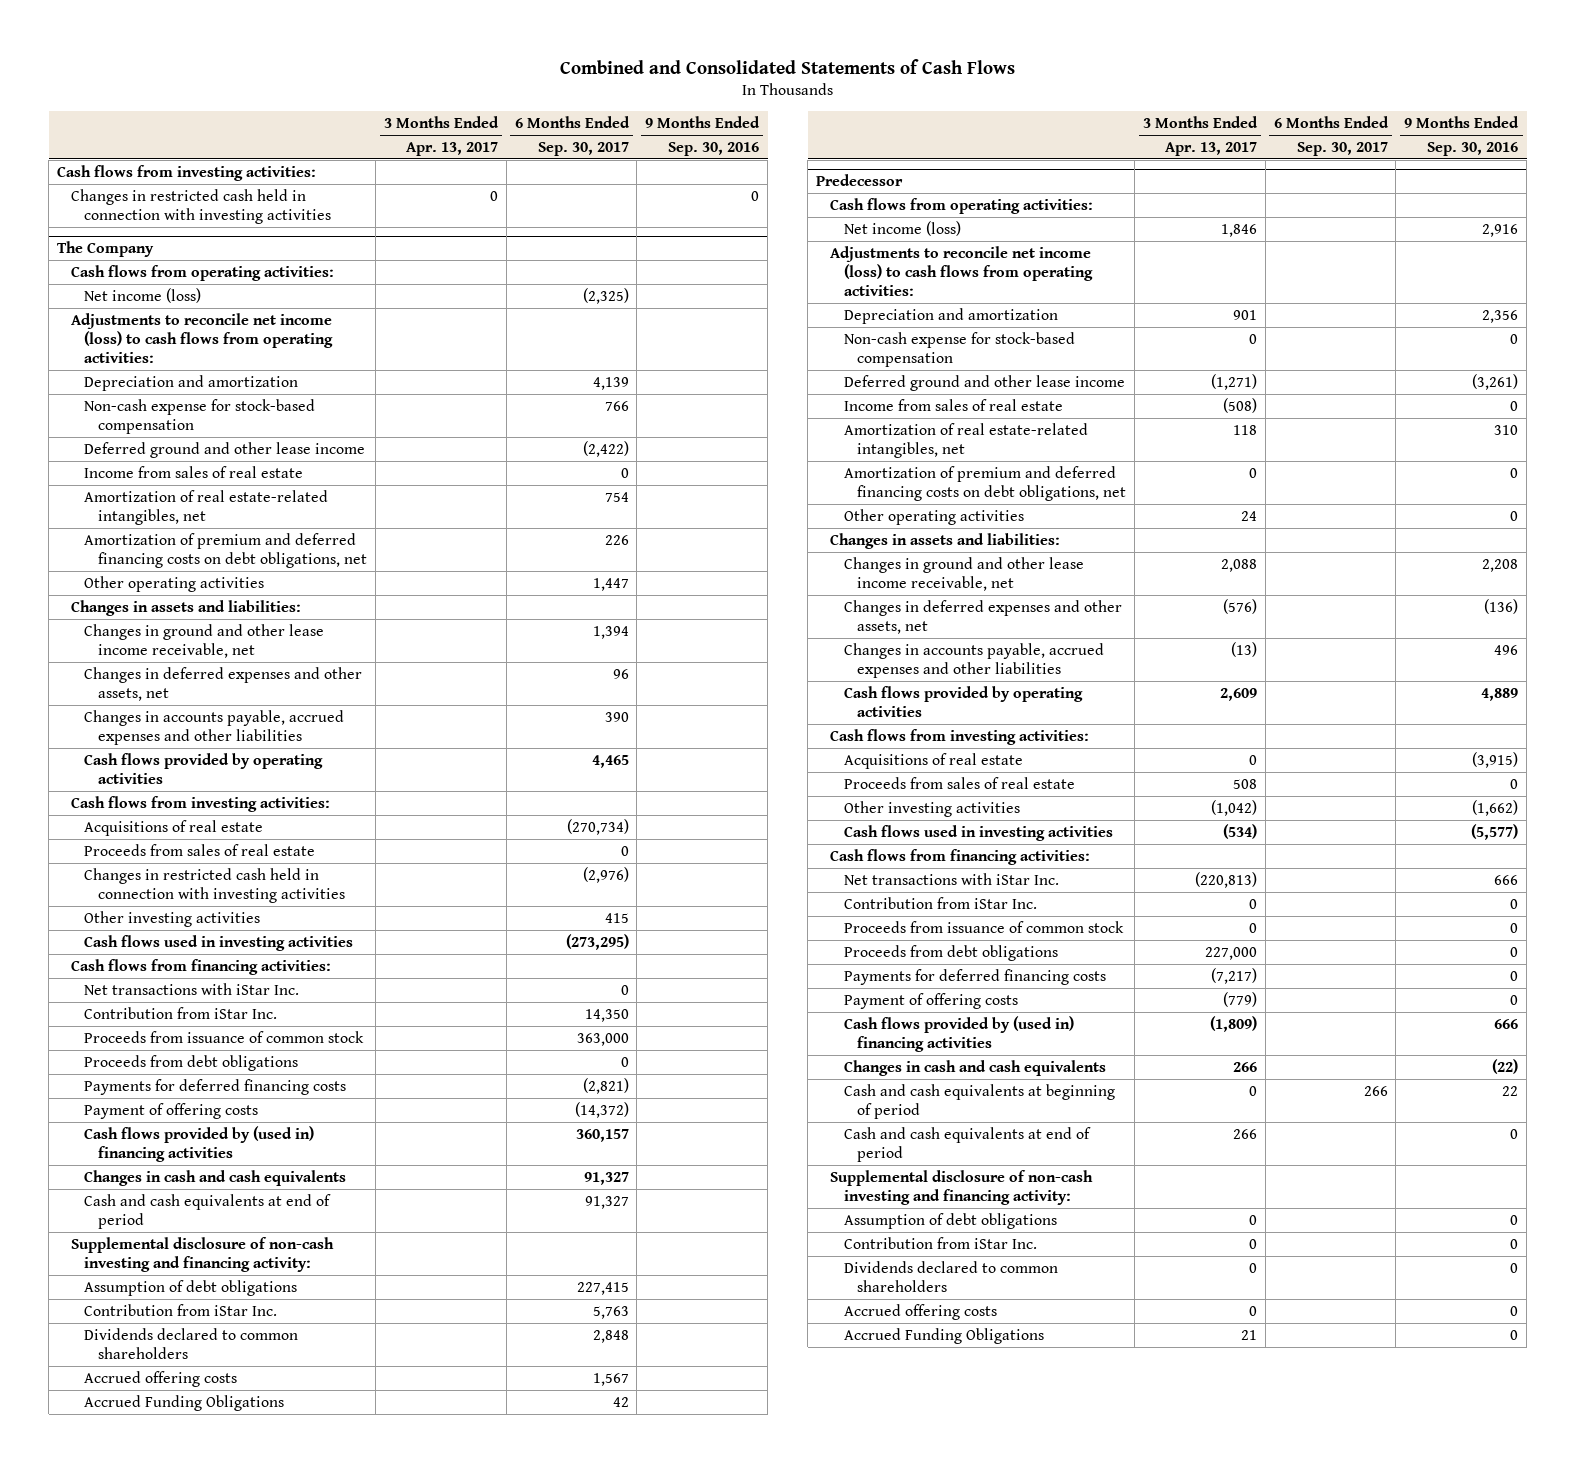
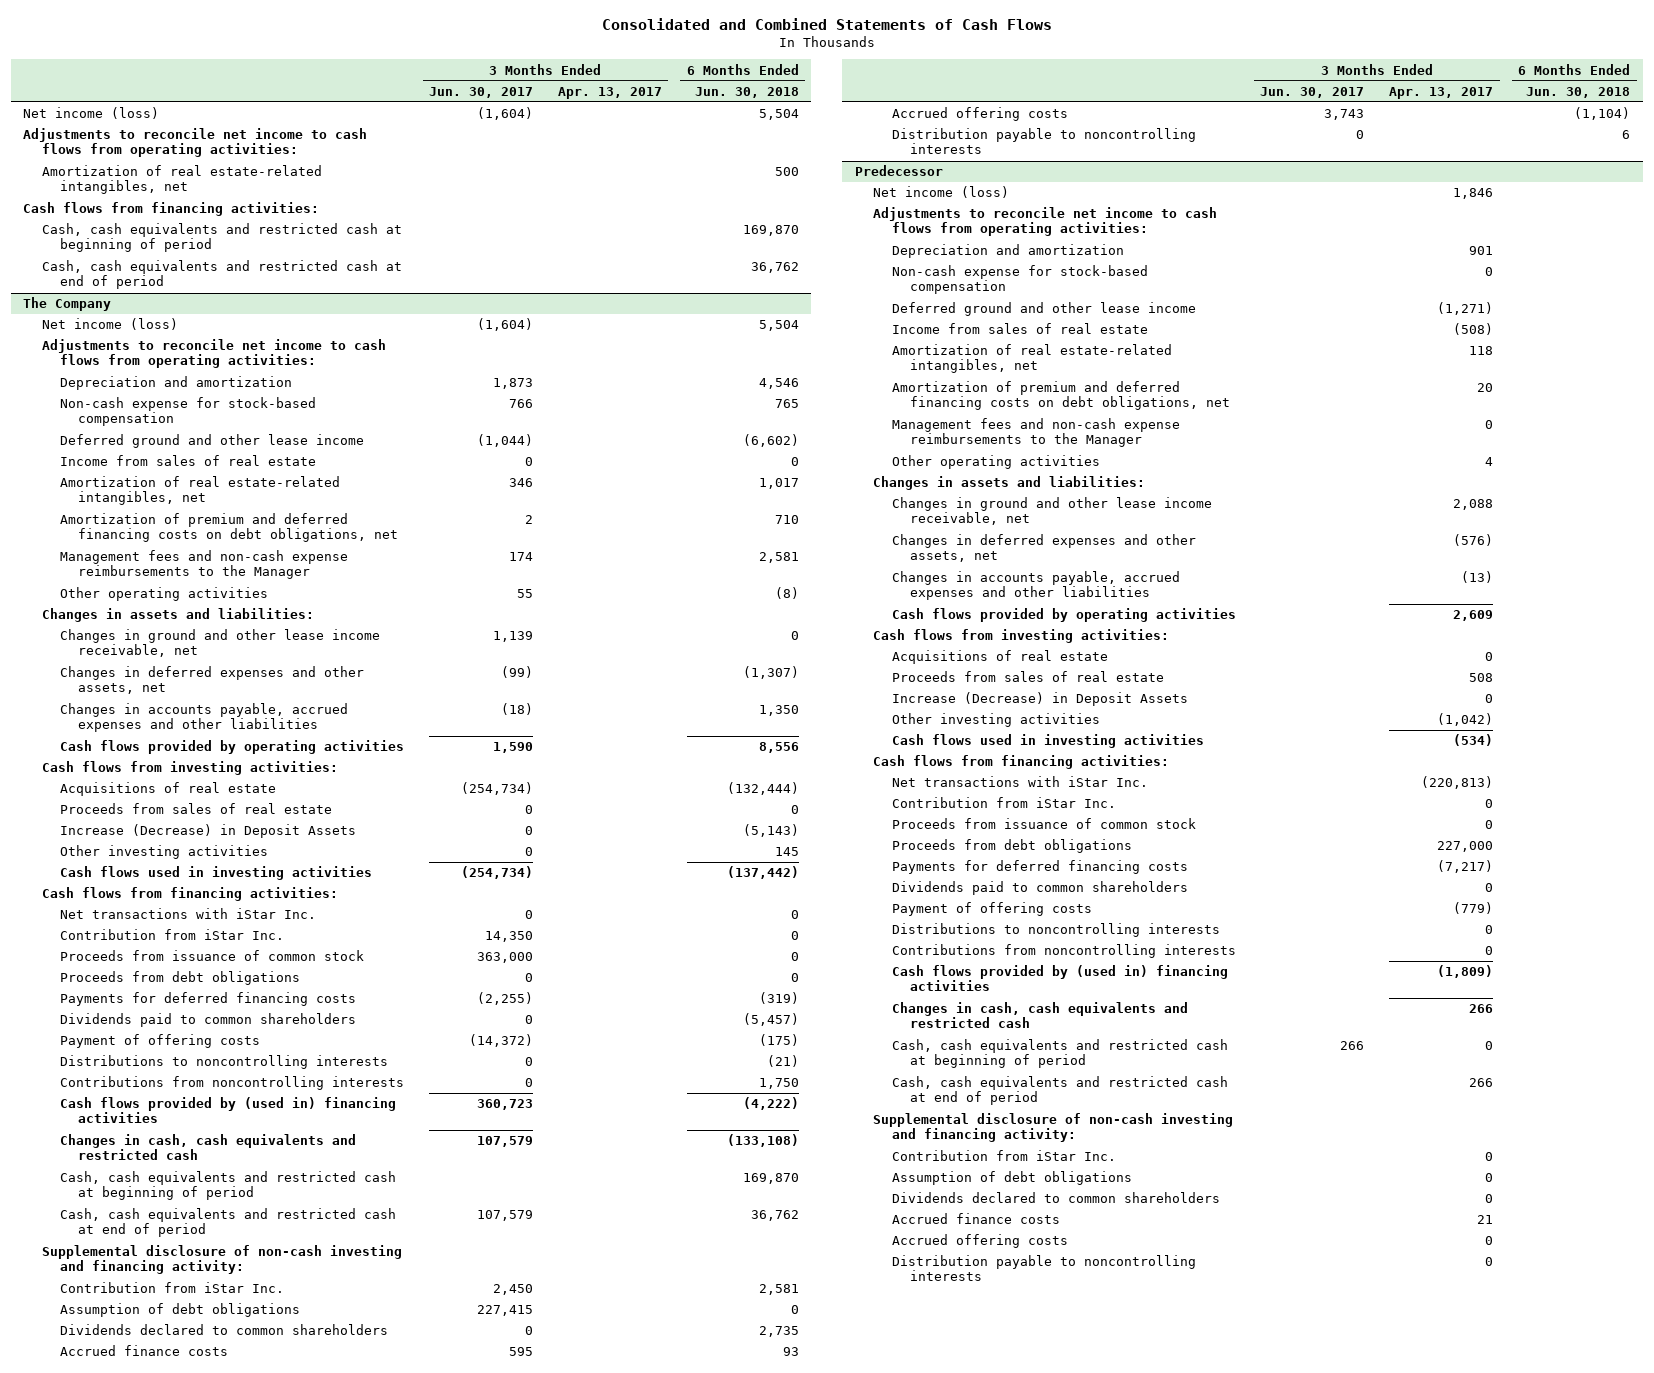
- Combined and Consolidated Statements of Cash Flows
+ Consolidated and Combined Statements of Cash Flows
- | 3 Months Ended Apr. 13, 2017 | 6 Months Ended Sep. 30, 2017 | 9 Months Ended Sep. 30, 2016
+ | 3 Months Ended Jun. 30, 2017 | 3 Months Ended Apr. 13, 2017 | 6 Months Ended Jun. 30, 2018
- Cash flows from investing activities:
- Changes in restricted cash held in connection with investing activities | 0 | | 0
+ Net income (loss) | (1,604) | | 5,504
+ Adjustments to reconcile net income to cash flows from operating activities:
+ Amortization of real estate-related intangibles, net | | | 500
+ Cash flows from financing activities:
+ Cash, cash equivalents and restricted cash at beginning of period | | | 169,870
+ Cash, cash equivalents and restricted cash at end of period | | | 36,762
@ The Company
- Cash flows from operating activities:
- Adjustments to reconcile net income (loss) to cash flows from operating activities:
+ Adjustments to reconcile net income to cash flows from operating activities:
+ Management fees and non-cash expense reimbursements to the Manager | 174 | | 2,581
- Changes in restricted cash held in connection with investing activities | | (2,976) |
+ Increase (Decrease) in Deposit Assets | 0 | | (5,143)
+ Dividends paid to common shareholders | 0 | | (5,457)
+ Distributions to noncontrolling interests | 0 | | (21)
+ Contributions from noncontrolling interests | 0 | | 1,750
- Changes in cash and cash equivalents | | 91,327 |
- Cash and cash equivalents at end of period | | 91,327 |
+ Changes in cash, cash equivalents and restricted cash | 107,579 | | (133,108)
+ Cash, cash equivalents and restricted cash at beginning of period | | | 169,870
+ Cash, cash equivalents and restricted cash at end of period | 107,579 | | 36,762
moved down: Assumption of debt obligations | 227,415 | | 0
+ Accrued finance costs | 595 | | 93
- Accrued Funding Obligations | | 42 |
+ Distribution payable to noncontrolling interests | 0 | | 6
@ Predecessor
- Cash flows from operating activities:
- Adjustments to reconcile net income (loss) to cash flows from operating activities:
+ Adjustments to reconcile net income to cash flows from operating activities:
- Amortization of premium and deferred financing costs on debt obligations, net | 0 | | 0
- Other operating activities | 24 | | 0
+ Amortization of premium and deferred financing costs on debt obligations, net | | 20 |
+ Management fees and non-cash expense reimbursements to the Manager | | 0 |
+ Other operating activities | | 4 |
+ Increase (Decrease) in Deposit Assets | | 0 |
+ Dividends paid to common shareholders | | 0 |
+ Distributions to noncontrolling interests | | 0 |
+ Contributions from noncontrolling interests | | 0 |
- Changes in cash and cash equivalents | 266 | | (22)
- Cash and cash equivalents at beginning of period | 0 | 266 | 22
- Cash and cash equivalents at end of period | 266 | | 0
+ Changes in cash, cash equivalents and restricted cash | | 266 |
+ Cash, cash equivalents and restricted cash at beginning of period | 266 | 0 |
+ Cash, cash equivalents and restricted cash at end of period | | 266 |
moved down: Assumption of debt obligations | | 0 |
+ Accrued finance costs | | 21 |
- Accrued Funding Obligations | 21 | | 0
+ Distribution payable to noncontrolling interests | | 0 |

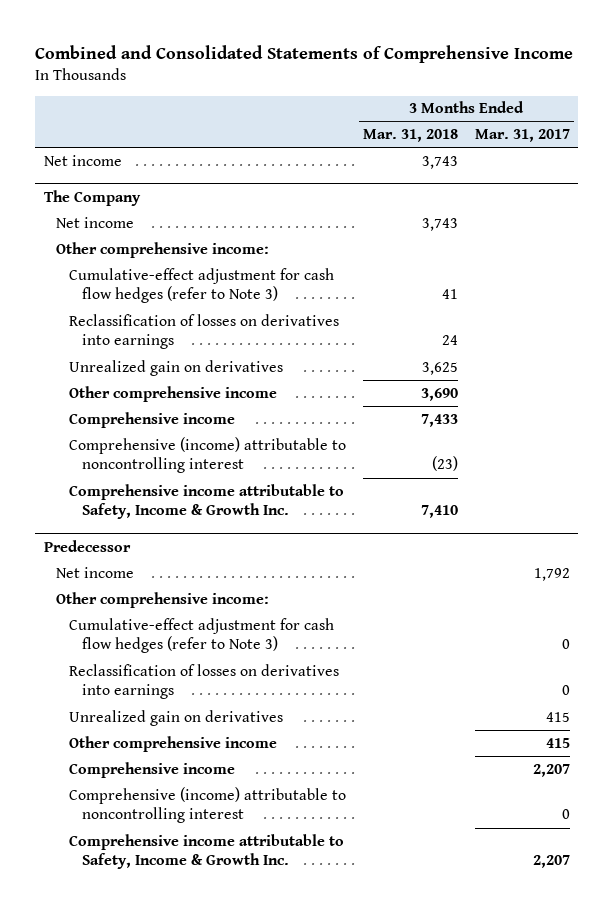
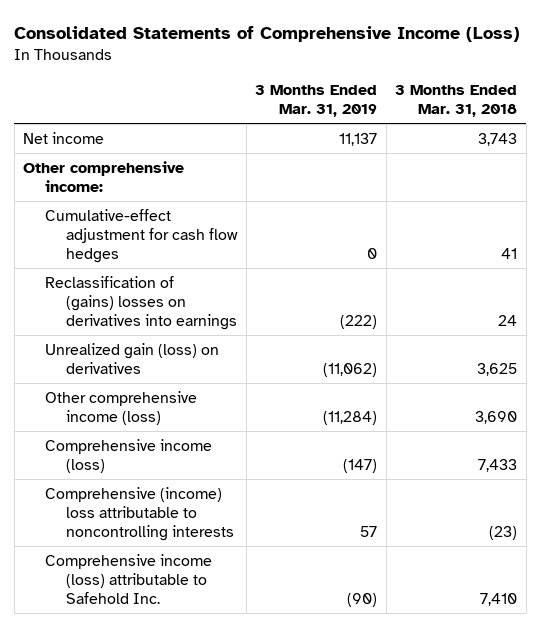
- Combined and Consolidated Statements of Comprehensive Income
+ Consolidated Statements of Comprehensive Income (Loss)
- | 3 Months Ended Mar. 31, 2018 | 3 Months Ended Mar. 31, 2017
+ | 3 Months Ended Mar. 31, 2019 | 3 Months Ended Mar. 31, 2018
- The Company
- Net income | 3,743 |
- Other comprehensive income:
- Cumulative-effect adjustment for cash flow hedges (refer to Note 3) | 41 |
- Reclassification of losses on derivatives into earnings | 24 |
- Unrealized gain on derivatives | 3,625 |
- Other comprehensive income | 3,690 |
- Comprehensive income | 7,433 |
- Comprehensive (income) attributable to noncontrolling interest | (23) |
- Comprehensive income attributable to Safety, Income & Growth Inc. | 7,410 |
- Predecessor
- Net income | | 1,792
- Other comprehensive income:
- Cumulative-effect adjustment for cash flow hedges (refer to Note 3) | | 0
- Reclassification of losses on derivatives into earnings | | 0
- Unrealized gain on derivatives | | 415
- Other comprehensive income | | 415
- Comprehensive income | | 2,207
- Comprehensive (income) attributable to noncontrolling interest | | 0
- Comprehensive income attributable to Safety, Income & Growth Inc. | | 2,207
+ Other comprehensive income:
+ Cumulative-effect adjustment for cash flow hedges | 0 | 41
+ Reclassification of (gains) losses on derivatives into earnings | (222) | 24
+ Unrealized gain (loss) on derivatives | (11,062) | 3,625
+ Other comprehensive income (loss) | (11,284) | 3,690
+ Comprehensive income (loss) | (147) | 7,433
+ Comprehensive (income) loss attributable to noncontrolling interests | 57 | (23)
+ Comprehensive income (loss) attributable to Safehold Inc. | (90) | 7,410

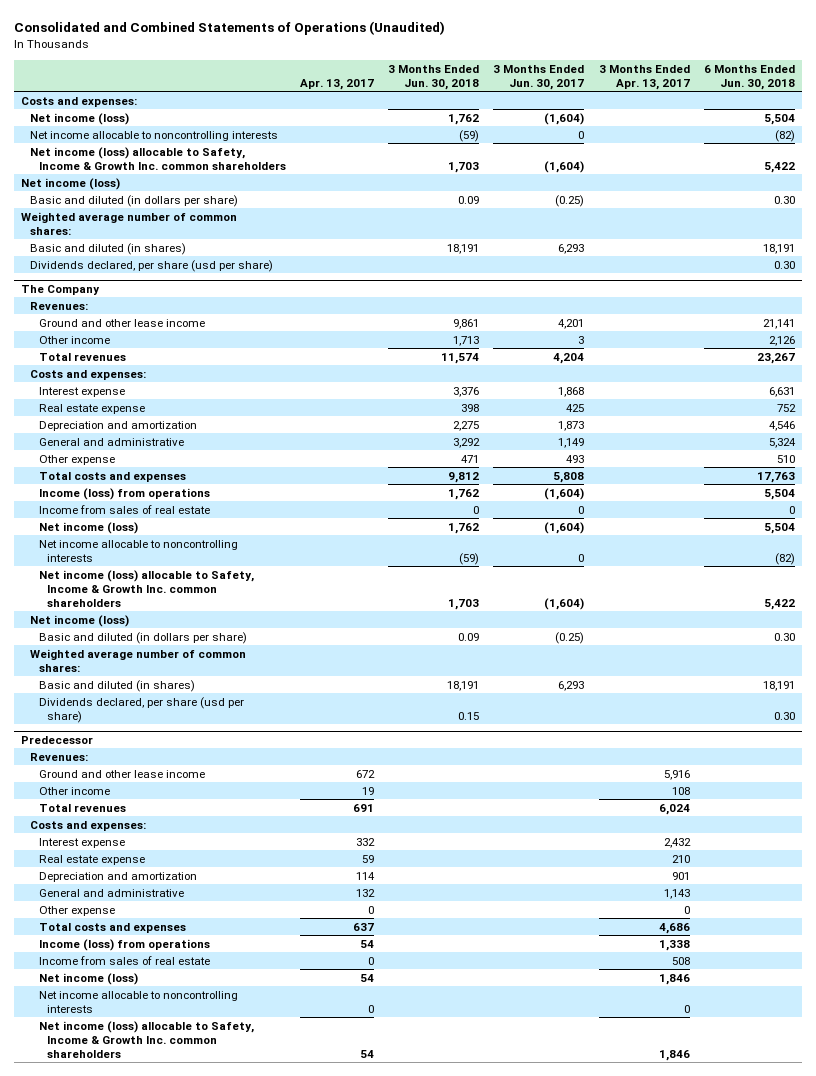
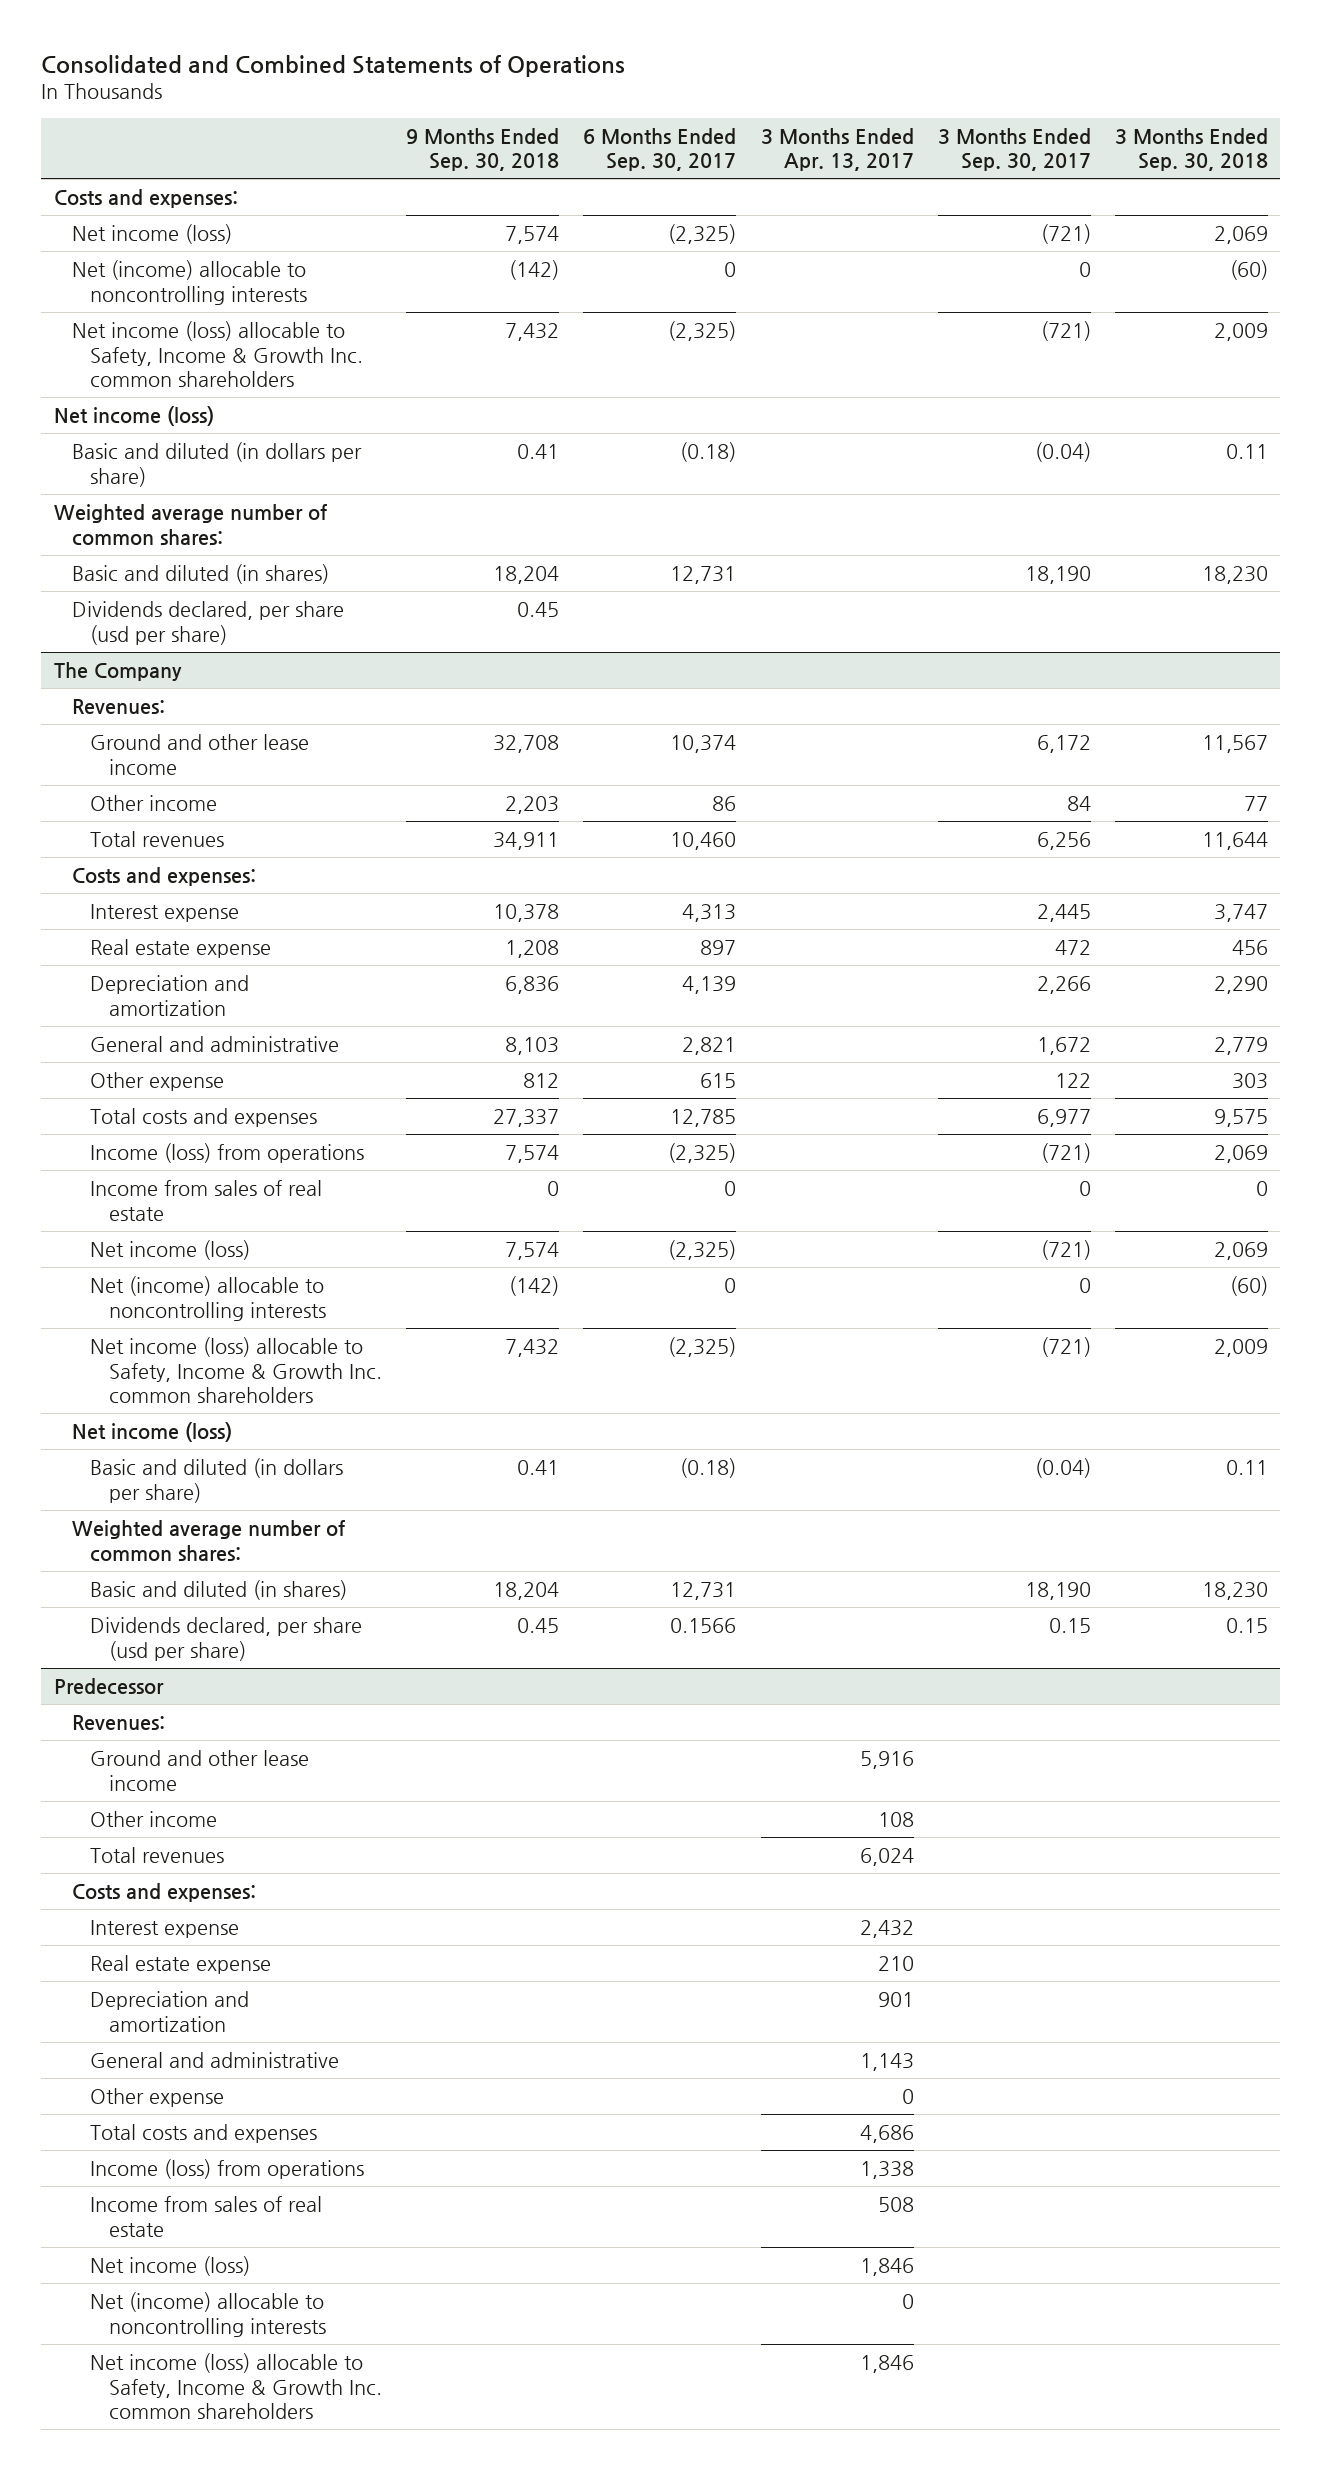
- Consolidated and Combined Statements of Operations (Unaudited)
+ Consolidated and Combined Statements of Operations
- | Apr. 13, 2017 | 3 Months Ended Jun. 30, 2018 | 3 Months Ended Jun. 30, 2017 | 3 Months Ended Apr. 13, 2017 | 6 Months Ended Jun. 30, 2018
+ | 9 Months Ended Sep. 30, 2018 | 6 Months Ended Sep. 30, 2017 | 3 Months Ended Apr. 13, 2017 | 3 Months Ended Sep. 30, 2017 | 3 Months Ended Sep. 30, 2018
- Net income allocable to noncontrolling interests | | (59) | 0 | | (82)
+ Net (income) allocable to noncontrolling interests | (142) | 0 | | 0 | (60)
@ The Company
- Net income allocable to noncontrolling interests | | (59) | 0 | | (82)
+ Net (income) allocable to noncontrolling interests | (142) | 0 | | 0 | (60)
@ Predecessor
- Net income allocable to noncontrolling interests | 0 | | | 0 |
+ Net (income) allocable to noncontrolling interests | | | 0 | |

